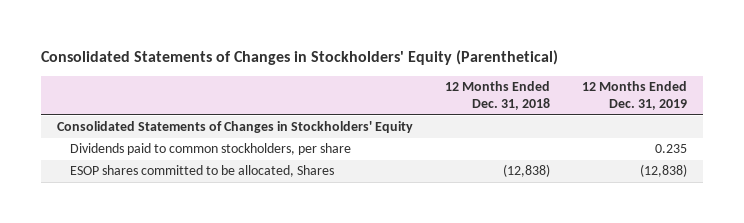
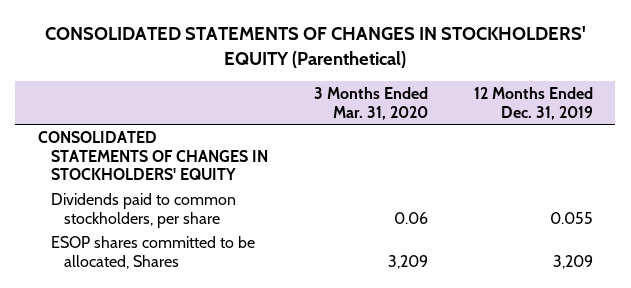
- Consolidated Statements of Changes in Stockholders' Equity (Parenthetical)
+ CONSOLIDATED STATEMENTS OF CHANGES IN STOCKHOLDERS' EQUITY (Parenthetical)
- | 12 Months Ended Dec. 31, 2018 | 12 Months Ended Dec. 31, 2019
+ | 3 Months Ended Mar. 31, 2020 | 12 Months Ended Dec. 31, 2019
- Consolidated Statements of Changes in Stockholders' Equity
- Dividends paid to common stockholders, per share | | 0.235
- ESOP shares committed to be allocated, Shares | (12,838) | (12,838)
+ CONSOLIDATED STATEMENTS OF CHANGES IN STOCKHOLDERS' EQUITY
+ Dividends paid to common stockholders, per share | 0.06 | 0.055
+ ESOP shares committed to be allocated, Shares | 3,209 | 3,209

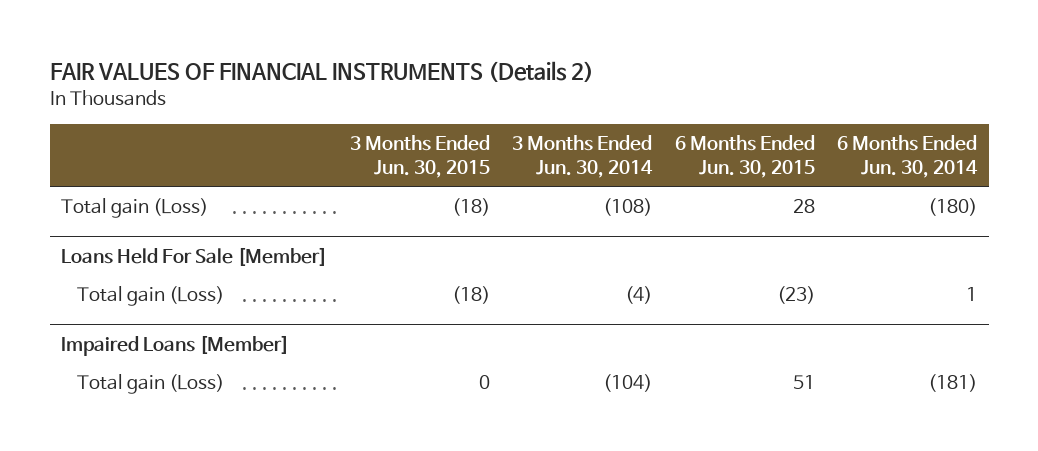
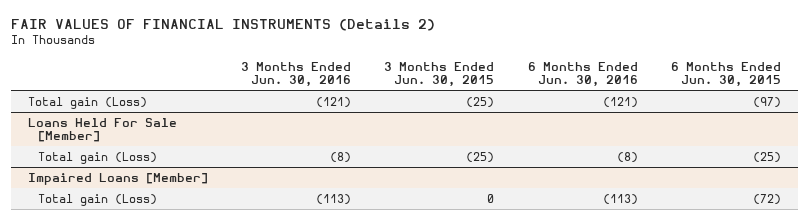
- | 3 Months Ended Jun. 30, 2015 | 3 Months Ended Jun. 30, 2014 | 6 Months Ended Jun. 30, 2015 | 6 Months Ended Jun. 30, 2014
+ | 3 Months Ended Jun. 30, 2016 | 3 Months Ended Jun. 30, 2015 | 6 Months Ended Jun. 30, 2016 | 6 Months Ended Jun. 30, 2015
- Total gain (Loss) | (18) | (108) | 28 | (180)
+ Total gain (Loss) | (121) | (25) | (121) | (97)
@ Loans Held For Sale [Member]
- Total gain (Loss) | (18) | (4) | (23) | 1
+ Total gain (Loss) | (8) | (25) | (8) | (25)
@ Impaired Loans [Member]
- Total gain (Loss) | 0 | (104) | 51 | (181)
+ Total gain (Loss) | (113) | 0 | (113) | (72)

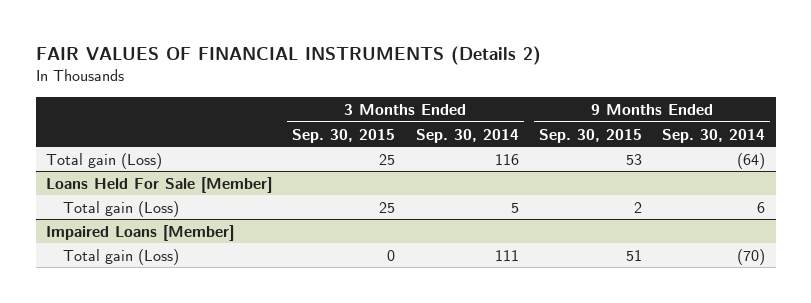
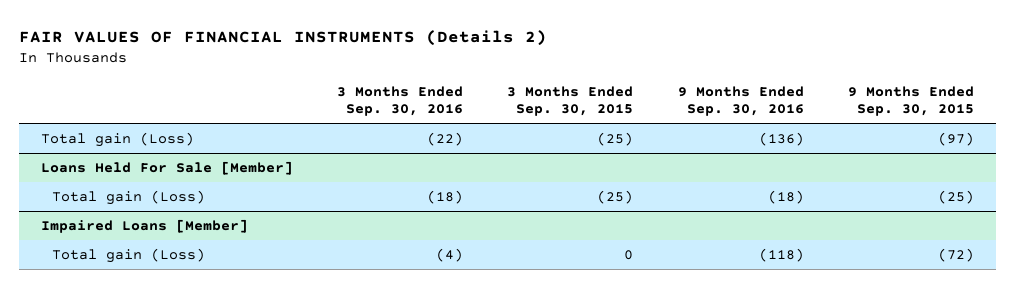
- | 3 Months Ended Sep. 30, 2015 | 3 Months Ended Sep. 30, 2014 | 9 Months Ended Sep. 30, 2015 | 9 Months Ended Sep. 30, 2014
+ | 3 Months Ended Sep. 30, 2016 | 3 Months Ended Sep. 30, 2015 | 9 Months Ended Sep. 30, 2016 | 9 Months Ended Sep. 30, 2015
- Total gain (Loss) | 25 | 116 | 53 | (64)
+ Total gain (Loss) | (22) | (25) | (136) | (97)
@ Loans Held For Sale [Member]
- Total gain (Loss) | 25 | 5 | 2 | 6
+ Total gain (Loss) | (18) | (25) | (18) | (25)
@ Impaired Loans [Member]
- Total gain (Loss) | 0 | 111 | 51 | (70)
+ Total gain (Loss) | (4) | 0 | (118) | (72)

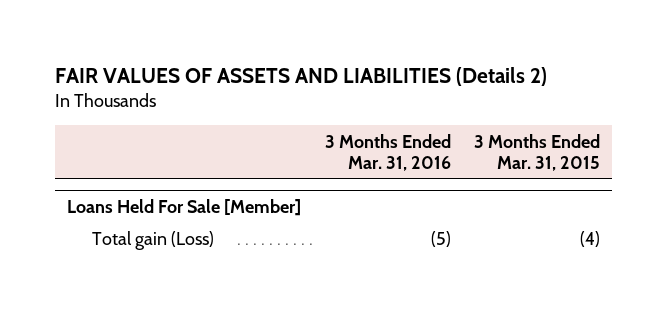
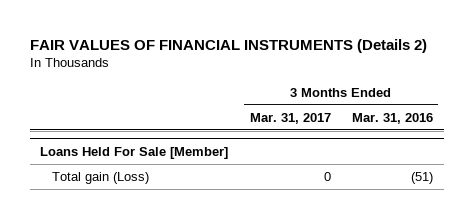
- FAIR VALUES OF ASSETS AND LIABILITIES (Details 2)
+ FAIR VALUES OF FINANCIAL INSTRUMENTS (Details 2)
- | 3 Months Ended Mar. 31, 2016 | 3 Months Ended Mar. 31, 2015
+ | 3 Months Ended Mar. 31, 2017 | 3 Months Ended Mar. 31, 2016
@ Loans Held For Sale [Member]
- Total gain (Loss) | (5) | (4)
+ Total gain (Loss) | 0 | (51)

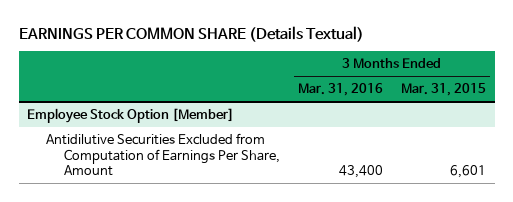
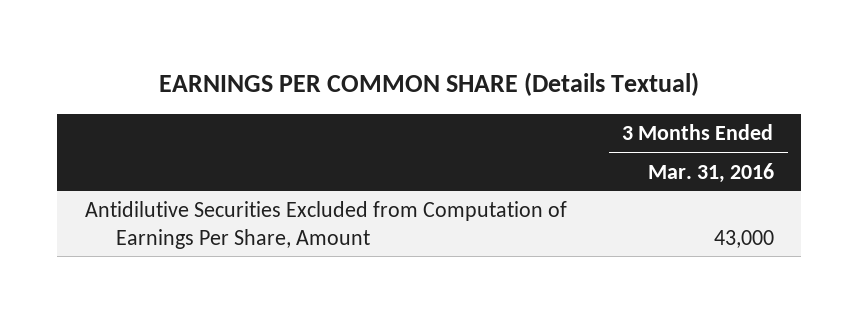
- | 3 Months Ended Mar. 31, 2016 | 3 Months Ended Mar. 31, 2015
+ | 3 Months Ended Mar. 31, 2016
- Employee Stock Option [Member]
- Antidilutive Securities Excluded from Computation of Earnings Per Share, Amount | 43,400 | 6,601
+ Antidilutive Securities Excluded from Computation of Earnings Per Share, Amount | 43,000

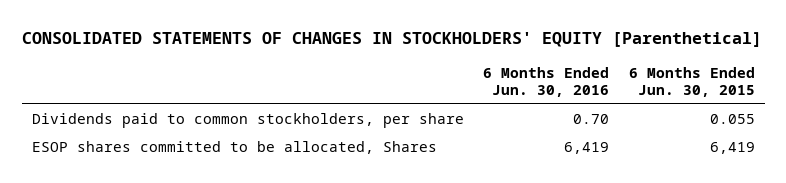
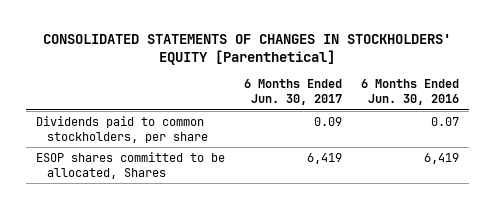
- | 6 Months Ended Jun. 30, 2016 | 6 Months Ended Jun. 30, 2015
+ | 6 Months Ended Jun. 30, 2017 | 6 Months Ended Jun. 30, 2016
- Dividends paid to common stockholders, per share | 0.70 | 0.055
+ Dividends paid to common stockholders, per share | 0.09 | 0.07

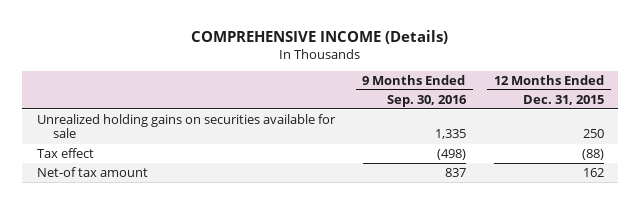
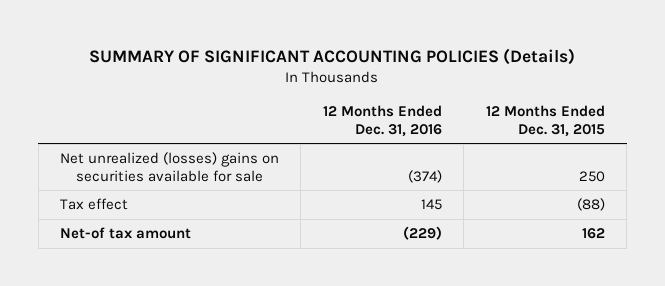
- COMPREHENSIVE INCOME (Details)
+ SUMMARY OF SIGNIFICANT ACCOUNTING POLICIES (Details)
- | 9 Months Ended Sep. 30, 2016 | 12 Months Ended Dec. 31, 2015
+ | 12 Months Ended Dec. 31, 2016 | 12 Months Ended Dec. 31, 2015
- Unrealized holding gains on securities available for sale | 1,335 | 250
+ Net unrealized (losses) gains on securities available for sale | (374) | 250

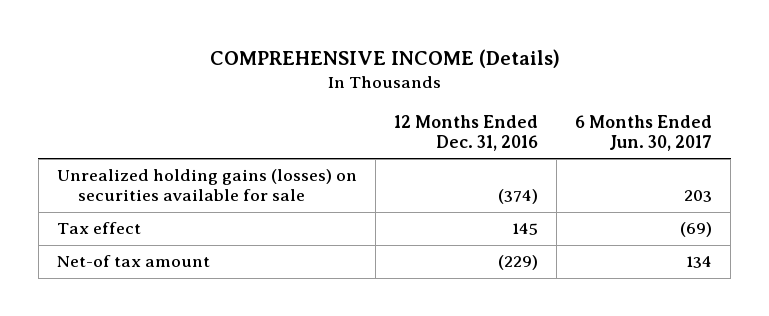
- SUMMARY OF SIGNIFICANT ACCOUNTING POLICIES (Details)
+ COMPREHENSIVE INCOME (Details)
- | 12 Months Ended Dec. 31, 2016 | 12 Months Ended Dec. 31, 2015
+ | 12 Months Ended Dec. 31, 2016 | 6 Months Ended Jun. 30, 2017
- Net unrealized (losses) gains on securities available for sale | (374) | 250
+ Unrealized holding gains (losses) on securities available for sale | (374) | 203

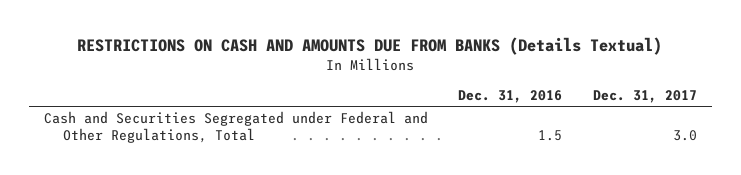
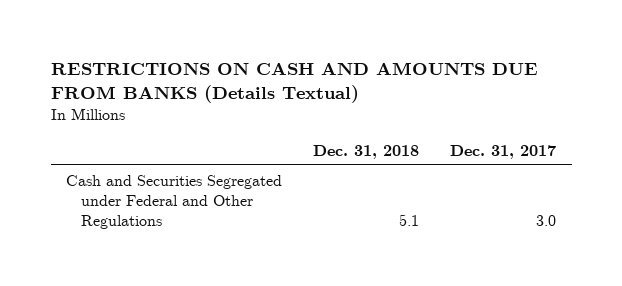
- | Dec. 31, 2016 | Dec. 31, 2017
+ | Dec. 31, 2018 | Dec. 31, 2017
- Cash and Securities Segregated under Federal and Other Regulations, Total | 1.5 | 3.0
+ Cash and Securities Segregated under Federal and Other Regulations | 5.1 | 3.0

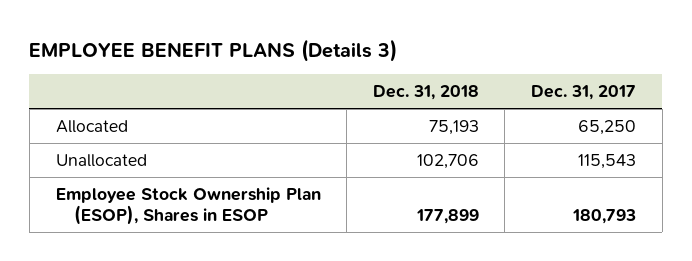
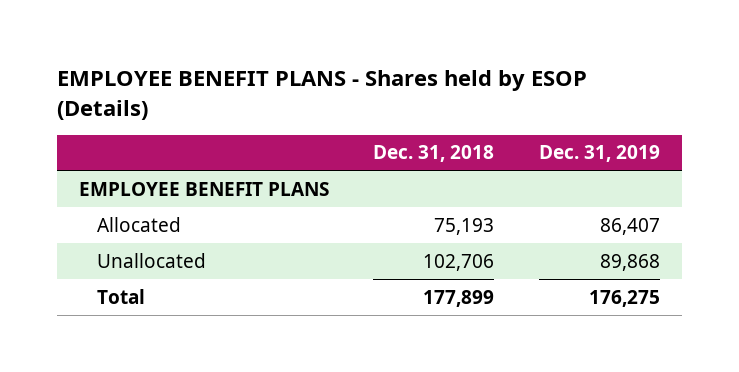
- EMPLOYEE BENEFIT PLANS (Details 3)
+ EMPLOYEE BENEFIT PLANS - Shares held by ESOP (Details)
- | Dec. 31, 2018 | Dec. 31, 2017
+ | Dec. 31, 2018 | Dec. 31, 2019
+ EMPLOYEE BENEFIT PLANS
- Employee Stock Ownership Plan (ESOP), Shares in ESOP | 177,899 | 180,793
+ Total | 177,899 | 176,275

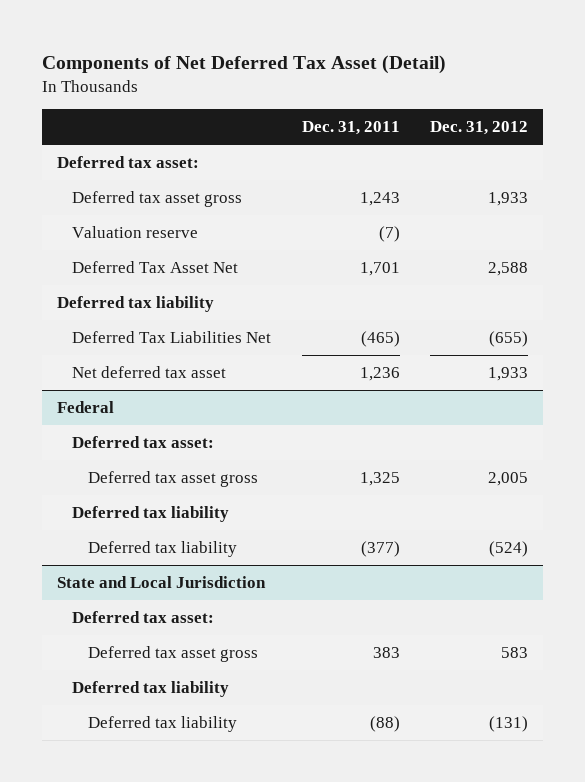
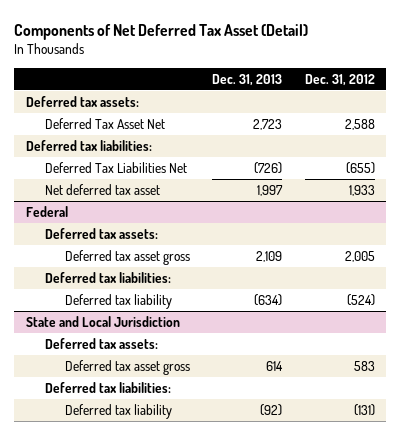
- | Dec. 31, 2011 | Dec. 31, 2012
+ | Dec. 31, 2013 | Dec. 31, 2012
- Deferred tax asset:
- Deferred tax asset gross | 1,243 | 1,933
- Valuation reserve | (7) |
+ Deferred tax assets:
- Deferred tax liability
+ Deferred tax liabilities:
@ Federal
- Deferred tax asset:
+ Deferred tax assets:
- Deferred tax liability
+ Deferred tax liabilities:
@ State and Local Jurisdiction
- Deferred tax asset:
+ Deferred tax assets:
- Deferred tax liability
+ Deferred tax liabilities:

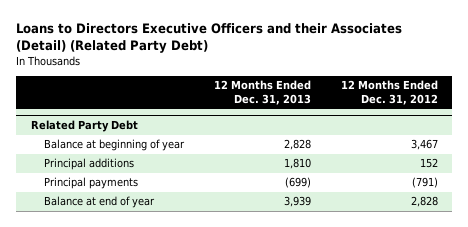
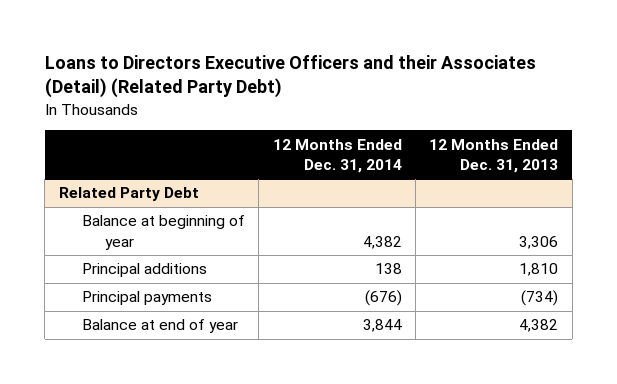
- | 12 Months Ended Dec. 31, 2013 | 12 Months Ended Dec. 31, 2012
+ | 12 Months Ended Dec. 31, 2014 | 12 Months Ended Dec. 31, 2013
@ Related Party Debt
- Balance at beginning of year | 2,828 | 3,467
+ Balance at beginning of year | 4,382 | 3,306
- Principal payments | (699) | (791)
- Balance at end of year | 3,939 | 2,828
+ Principal payments | (676) | (734)
+ Balance at end of year | 3,844 | 4,382

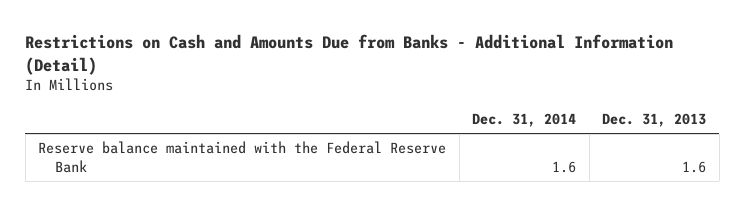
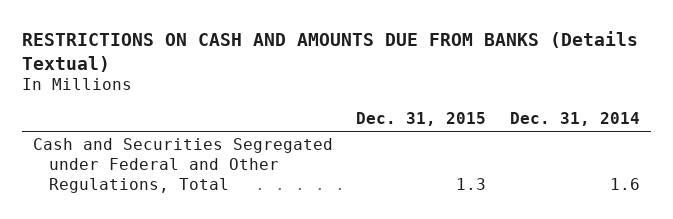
- Restrictions on Cash and Amounts Due from Banks - Additional Information (Detail)
+ RESTRICTIONS ON CASH AND AMOUNTS DUE FROM BANKS (Details Textual)
- | Dec. 31, 2014 | Dec. 31, 2013
+ | Dec. 31, 2015 | Dec. 31, 2014
- Reserve balance maintained with the Federal Reserve Bank | 1.6 | 1.6
+ Cash and Securities Segregated under Federal and Other Regulations, Total | 1.3 | 1.6

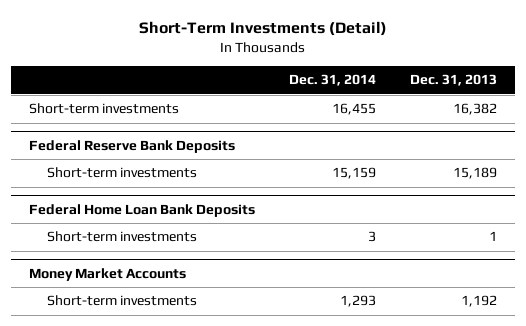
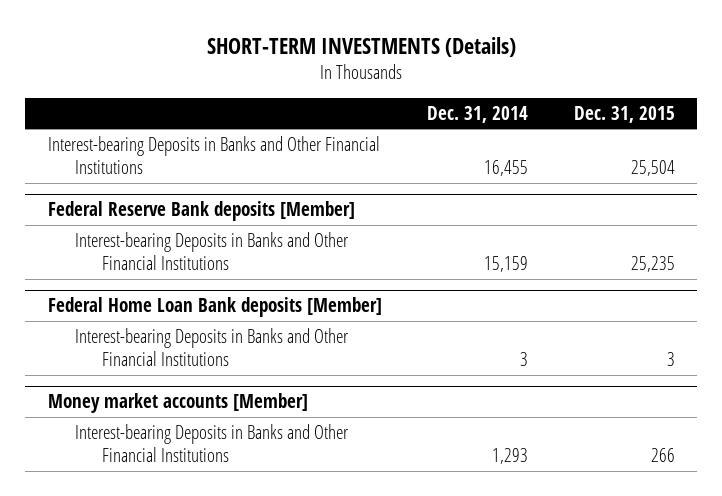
- Short-Term Investments (Detail)
+ SHORT-TERM INVESTMENTS (Details)
- | Dec. 31, 2014 | Dec. 31, 2013
+ | Dec. 31, 2014 | Dec. 31, 2015
- Short-term investments | 16,455 | 16,382
- Federal Reserve Bank Deposits
- Short-term investments | 15,159 | 15,189
- Federal Home Loan Bank Deposits
- Short-term investments | 3 | 1
- Money Market Accounts
- Short-term investments | 1,293 | 1,192
+ Interest-bearing Deposits in Banks and Other Financial Institutions | 16,455 | 25,504
+ Federal Reserve Bank deposits [Member]
+ Interest-bearing Deposits in Banks and Other Financial Institutions | 15,159 | 25,235
+ Federal Home Loan Bank deposits [Member]
+ Interest-bearing Deposits in Banks and Other Financial Institutions | 3 | 3
+ Money market accounts [Member]
+ Interest-bearing Deposits in Banks and Other Financial Institutions | 1,293 | 266

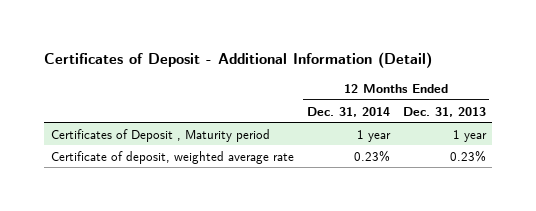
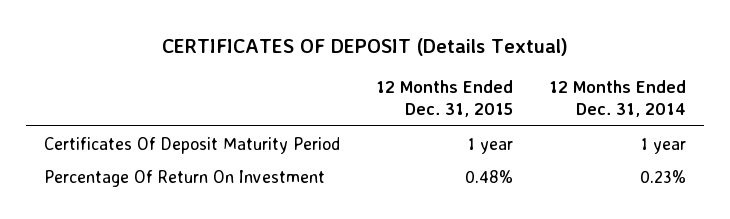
- Certificates of Deposit - Additional Information (Detail)
+ CERTIFICATES OF DEPOSIT (Details Textual)
- | 12 Months Ended Dec. 31, 2014 | 12 Months Ended Dec. 31, 2013
+ | 12 Months Ended Dec. 31, 2015 | 12 Months Ended Dec. 31, 2014
- Certificates of Deposit , Maturity period | 1 year | 1 year
- Certificate of deposit, weighted average rate | 0.23% | 0.23%
+ Certificates Of Deposit Maturity Period | 1 year | 1 year
+ Percentage Of Return On Investment | 0.48% | 0.23%

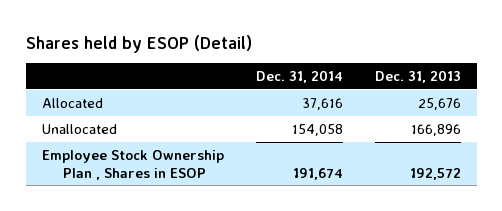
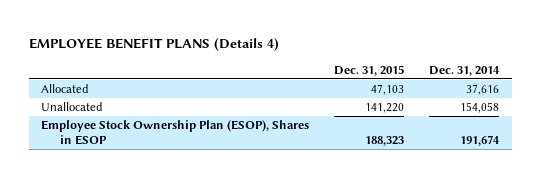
- Shares held by ESOP (Detail)
+ EMPLOYEE BENEFIT PLANS (Details 4)
- | Dec. 31, 2014 | Dec. 31, 2013
+ | Dec. 31, 2015 | Dec. 31, 2014
- Employee Stock Ownership Plan , Shares in ESOP | 191,674 | 192,572
+ Employee Stock Ownership Plan (ESOP), Shares in ESOP | 188,323 | 191,674

